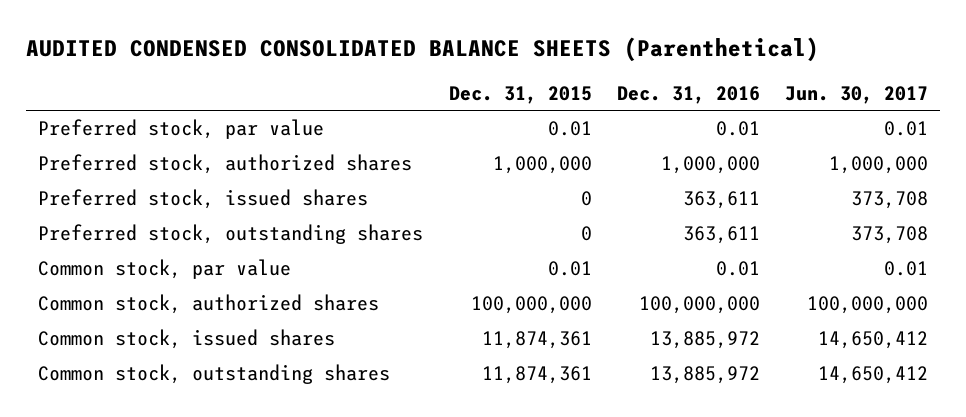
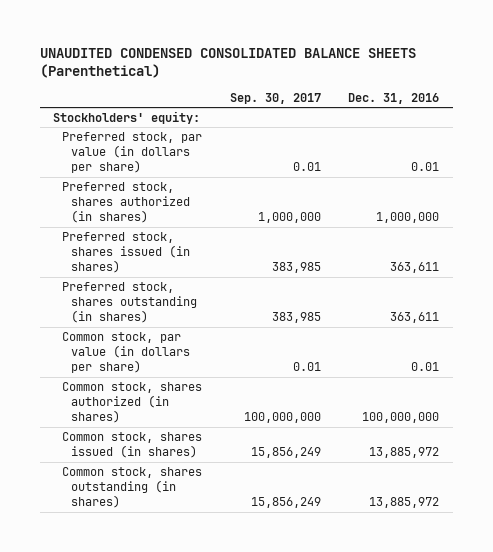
- AUDITED CONDENSED CONSOLIDATED BALANCE SHEETS (Parenthetical)
+ UNAUDITED CONDENSED CONSOLIDATED BALANCE SHEETS (Parenthetical)
- | Dec. 31, 2015 | Dec. 31, 2016 | Jun. 30, 2017
+ | Sep. 30, 2017 | Dec. 31, 2016
- Preferred stock, par value | 0.01 | 0.01 | 0.01
- Preferred stock, authorized shares | 1,000,000 | 1,000,000 | 1,000,000
- Preferred stock, issued shares | 0 | 363,611 | 373,708
- Preferred stock, outstanding shares | 0 | 363,611 | 373,708
- Common stock, par value | 0.01 | 0.01 | 0.01
- Common stock, authorized shares | 100,000,000 | 100,000,000 | 100,000,000
- Common stock, issued shares | 11,874,361 | 13,885,972 | 14,650,412
- Common stock, outstanding shares | 11,874,361 | 13,885,972 | 14,650,412
+ Stockholders' equity:
+ Preferred stock, par value (in dollars per share) | 0.01 | 0.01
+ Preferred stock, shares authorized (in shares) | 1,000,000 | 1,000,000
+ Preferred stock, shares issued (in shares) | 383,985 | 363,611
+ Preferred stock, shares outstanding (in shares) | 383,985 | 363,611
+ Common stock, par value (in dollars per share) | 0.01 | 0.01
+ Common stock, shares authorized (in shares) | 100,000,000 | 100,000,000
+ Common stock, shares issued (in shares) | 15,856,249 | 13,885,972
+ Common stock, shares outstanding (in shares) | 15,856,249 | 13,885,972

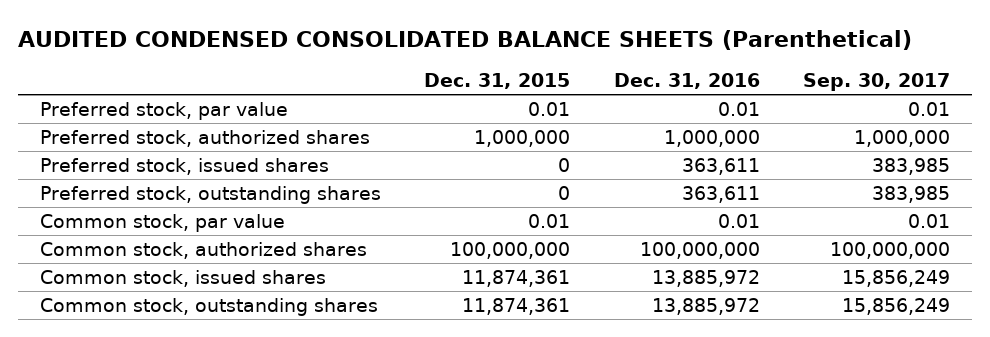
- UNAUDITED CONDENSED CONSOLIDATED BALANCE SHEETS (Parenthetical)
+ AUDITED CONDENSED CONSOLIDATED BALANCE SHEETS (Parenthetical)
- | Sep. 30, 2017 | Dec. 31, 2016
+ | Dec. 31, 2015 | Dec. 31, 2016 | Sep. 30, 2017
- Stockholders' equity:
- Preferred stock, par value (in dollars per share) | 0.01 | 0.01
- Preferred stock, shares authorized (in shares) | 1,000,000 | 1,000,000
- Preferred stock, shares issued (in shares) | 383,985 | 363,611
- Preferred stock, shares outstanding (in shares) | 383,985 | 363,611
- Common stock, par value (in dollars per share) | 0.01 | 0.01
- Common stock, shares authorized (in shares) | 100,000,000 | 100,000,000
- Common stock, shares issued (in shares) | 15,856,249 | 13,885,972
- Common stock, shares outstanding (in shares) | 15,856,249 | 13,885,972
+ Preferred stock, par value | 0.01 | 0.01 | 0.01
+ Preferred stock, authorized shares | 1,000,000 | 1,000,000 | 1,000,000
+ Preferred stock, issued shares | 0 | 363,611 | 383,985
+ Preferred stock, outstanding shares | 0 | 363,611 | 383,985
+ Common stock, par value | 0.01 | 0.01 | 0.01
+ Common stock, authorized shares | 100,000,000 | 100,000,000 | 100,000,000
+ Common stock, issued shares | 11,874,361 | 13,885,972 | 15,856,249
+ Common stock, outstanding shares | 11,874,361 | 13,885,972 | 15,856,249

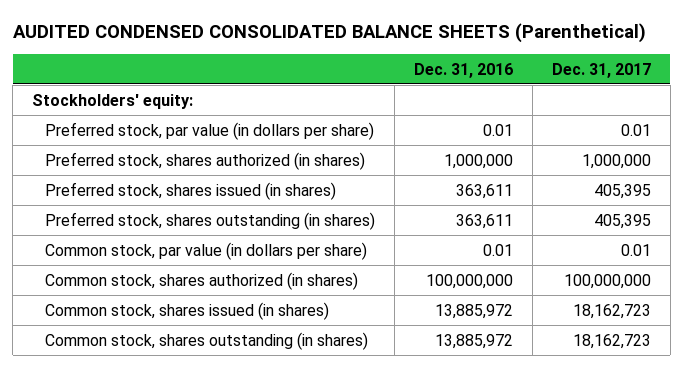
- | Dec. 31, 2015 | Dec. 31, 2016 | Sep. 30, 2017
+ | Dec. 31, 2016 | Dec. 31, 2017
- Preferred stock, par value | 0.01 | 0.01 | 0.01
- Preferred stock, authorized shares | 1,000,000 | 1,000,000 | 1,000,000
- Preferred stock, issued shares | 0 | 363,611 | 383,985
- Preferred stock, outstanding shares | 0 | 363,611 | 383,985
- Common stock, par value | 0.01 | 0.01 | 0.01
- Common stock, authorized shares | 100,000,000 | 100,000,000 | 100,000,000
- Common stock, issued shares | 11,874,361 | 13,885,972 | 15,856,249
- Common stock, outstanding shares | 11,874,361 | 13,885,972 | 15,856,249
+ Stockholders' equity:
+ Preferred stock, par value (in dollars per share) | 0.01 | 0.01
+ Preferred stock, shares authorized (in shares) | 1,000,000 | 1,000,000
+ Preferred stock, shares issued (in shares) | 363,611 | 405,395
+ Preferred stock, shares outstanding (in shares) | 363,611 | 405,395
+ Common stock, par value (in dollars per share) | 0.01 | 0.01
+ Common stock, shares authorized (in shares) | 100,000,000 | 100,000,000
+ Common stock, shares issued (in shares) | 13,885,972 | 18,162,723
+ Common stock, shares outstanding (in shares) | 13,885,972 | 18,162,723

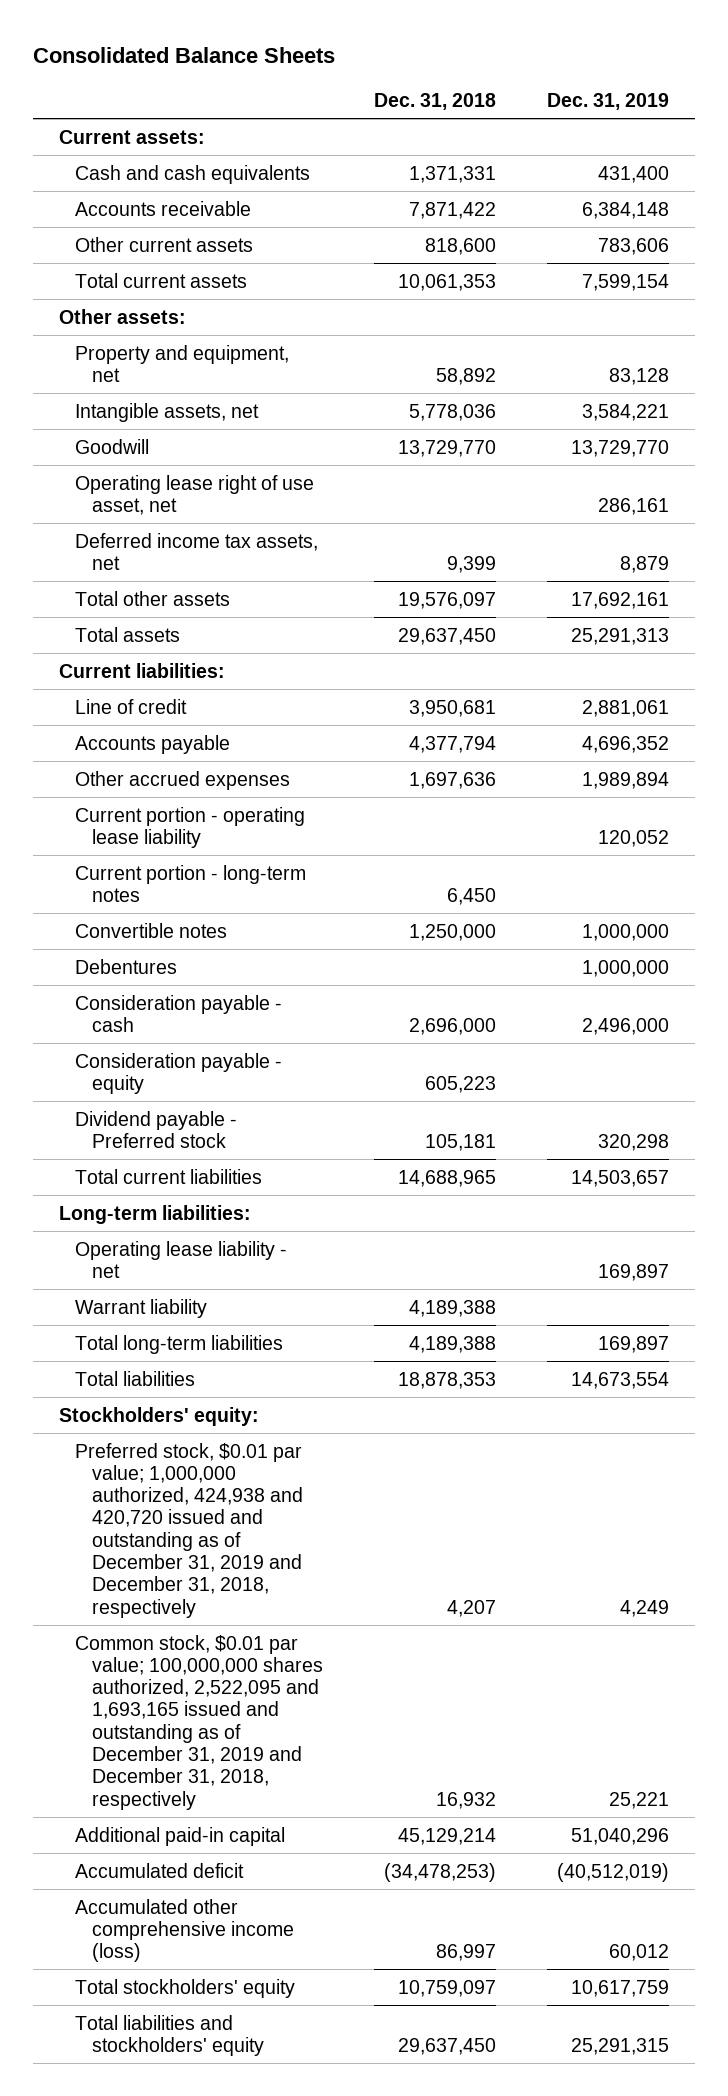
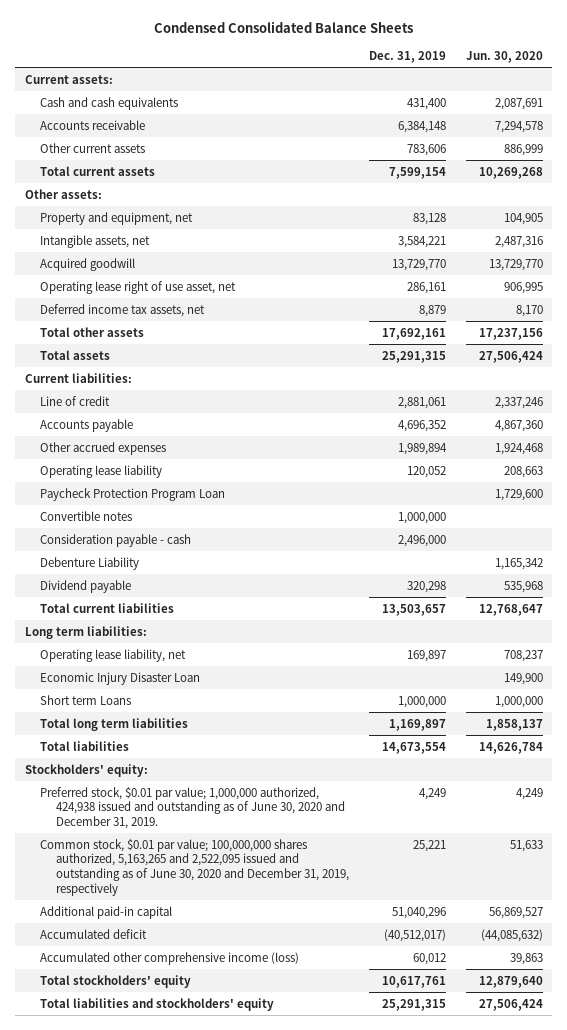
- Consolidated Balance Sheets
+ Condensed Consolidated Balance Sheets
- | Dec. 31, 2018 | Dec. 31, 2019
+ | Dec. 31, 2019 | Jun. 30, 2020
- Goodwill | 13,729,770 | 13,729,770
+ Acquired goodwill | 13,729,770 | 13,729,770
- Total assets | 29,637,450 | 25,291,313
+ Total assets | 25,291,315 | 27,506,424
- Current portion - operating lease liability | | 120,052
- Current portion - long-term notes | 6,450 |
+ Operating lease liability | 120,052 | 208,663
+ Paycheck Protection Program Loan | | 1,729,600
- Debentures | | 1,000,000
- Consideration payable - equity | 605,223 |
- Dividend payable - Preferred stock | 105,181 | 320,298
- Total current liabilities | 14,688,965 | 14,503,657
- Long-term liabilities:
- Operating lease liability - net | | 169,897
- Warrant liability | 4,189,388 |
- Total long-term liabilities | 4,189,388 | 169,897
+ Debenture Liability | | 1,165,342
+ Dividend payable | 320,298 | 535,968
+ Total current liabilities | 13,503,657 | 12,768,647
+ Long term liabilities:
+ Operating lease liability, net | 169,897 | 708,237
+ Economic Injury Disaster Loan | | 149,900
+ Short term Loans | 1,000,000 | 1,000,000
+ Total long term liabilities | 1,169,897 | 1,858,137
- Preferred stock, $0.01 par value; 1,000,000 authorized, 424,938 and 420,720 issued and outstanding as of December 31, 2019 and December 31, 2018, respectively | 4,207 | 4,249
- Common stock, $0.01 par value; 100,000,000 shares authorized, 2,522,095 and 1,693,165 issued and outstanding as of December 31, 2019 and December 31, 2018, respectively | 16,932 | 25,221
+ Preferred stock, $0.01 par value; 1,000,000 authorized, 424,938 issued and outstanding as of June 30, 2020 and December 31, 2019. | 4,249 | 4,249
+ Common stock, $0.01 par value; 100,000,000 shares authorized, 5,163,265 and 2,522,095 issued and outstanding as of June 30, 2020 and December 31, 2019, respectively | 25,221 | 51,633
- Accumulated deficit | (34,478,253) | (40,512,019)
+ Accumulated deficit | (40,512,017) | (44,085,632)
- Total stockholders' equity | 10,759,097 | 10,617,759
+ Total stockholders' equity | 10,617,761 | 12,879,640

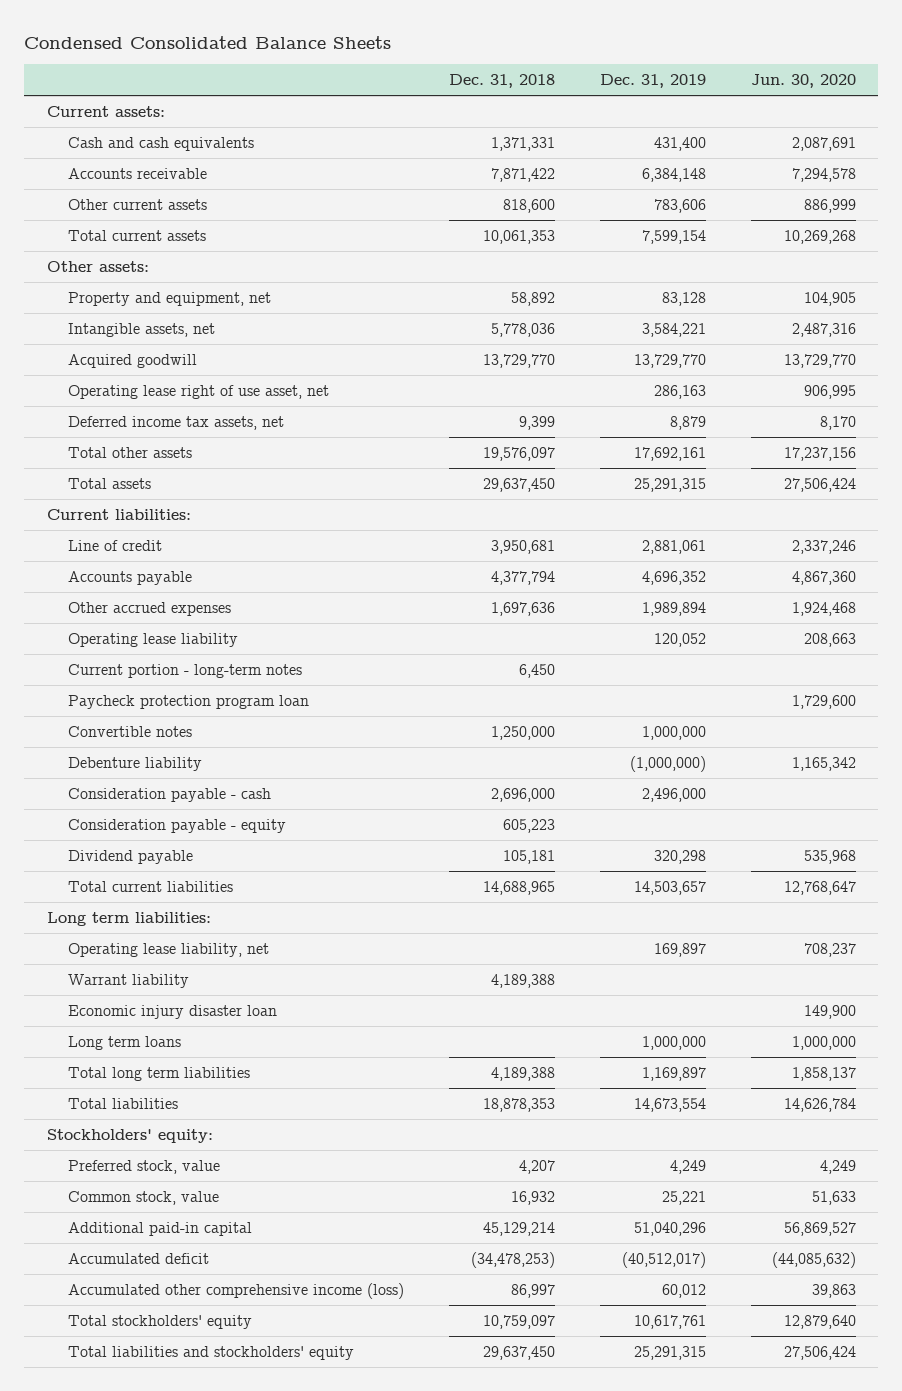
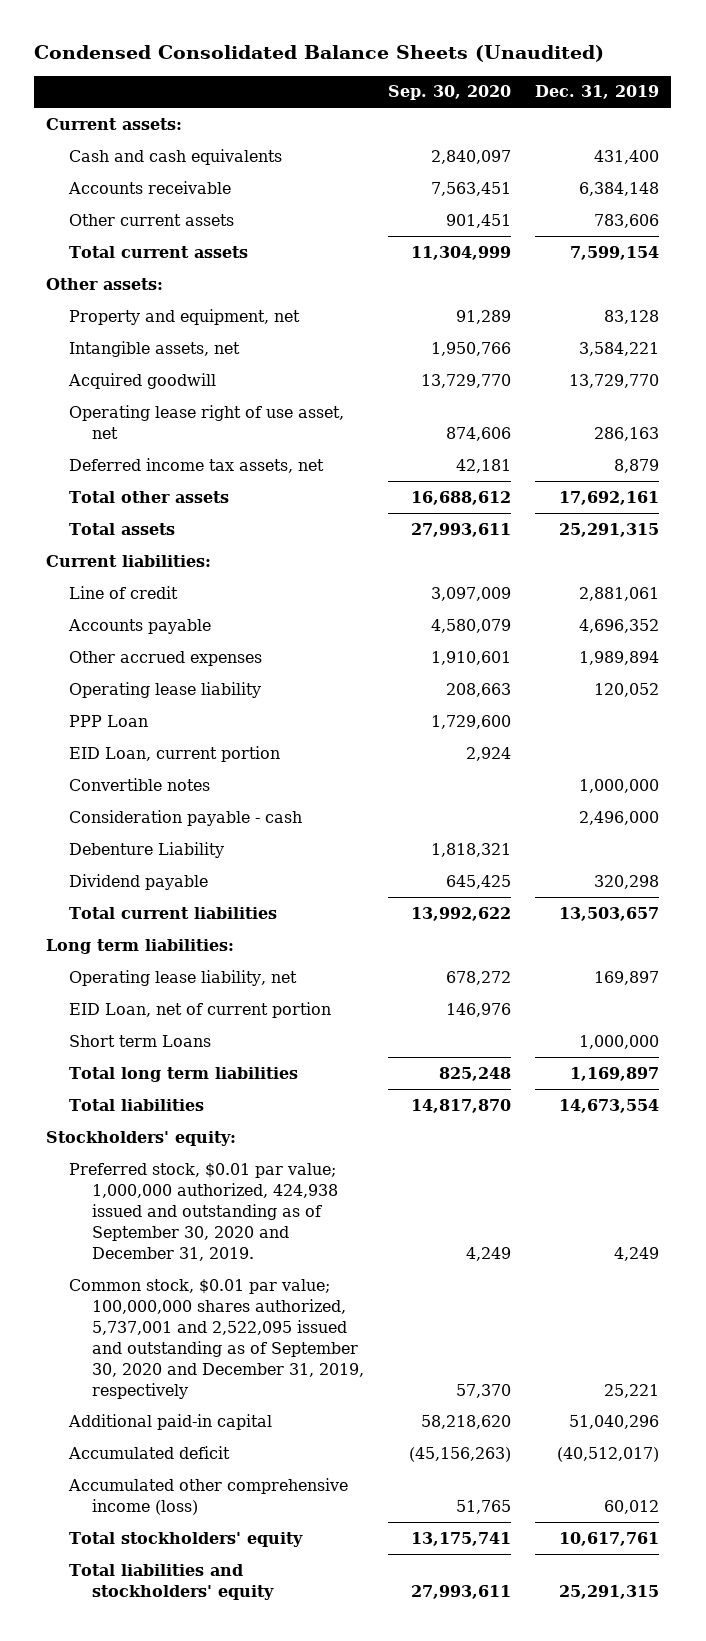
- Condensed Consolidated Balance Sheets
+ Condensed Consolidated Balance Sheets (Unaudited)
- | Dec. 31, 2018 | Dec. 31, 2019 | Jun. 30, 2020
+ | Sep. 30, 2020 | Dec. 31, 2019
- Current portion - long-term notes | 6,450 | |
- Paycheck protection program loan | | | 1,729,600
+ PPP Loan | 1,729,600 |
+ EID Loan, current portion | 2,924 |
- Debenture liability | | (1,000,000) | 1,165,342
- Consideration payable - equity | 605,223 | |
+ Debenture Liability | 1,818,321 |
- Total current liabilities | 14,688,965 | 14,503,657 | 12,768,647
+ Total current liabilities | 13,992,622 | 13,503,657
- Warrant liability | 4,189,388 | |
- Economic injury disaster loan | | | 149,900
- Long term loans | | 1,000,000 | 1,000,000
+ EID Loan, net of current portion | 146,976 |
+ Short term Loans | | 1,000,000
- Preferred stock, value | 4,207 | 4,249 | 4,249
- Common stock, value | 16,932 | 25,221 | 51,633
+ Preferred stock, $0.01 par value; 1,000,000 authorized, 424,938 issued and outstanding as of September 30, 2020 and December 31, 2019. | 4,249 | 4,249
+ Common stock, $0.01 par value; 100,000,000 shares authorized, 5,737,001 and 2,522,095 issued and outstanding as of September 30, 2020 and December 31, 2019, respectively | 57,370 | 25,221

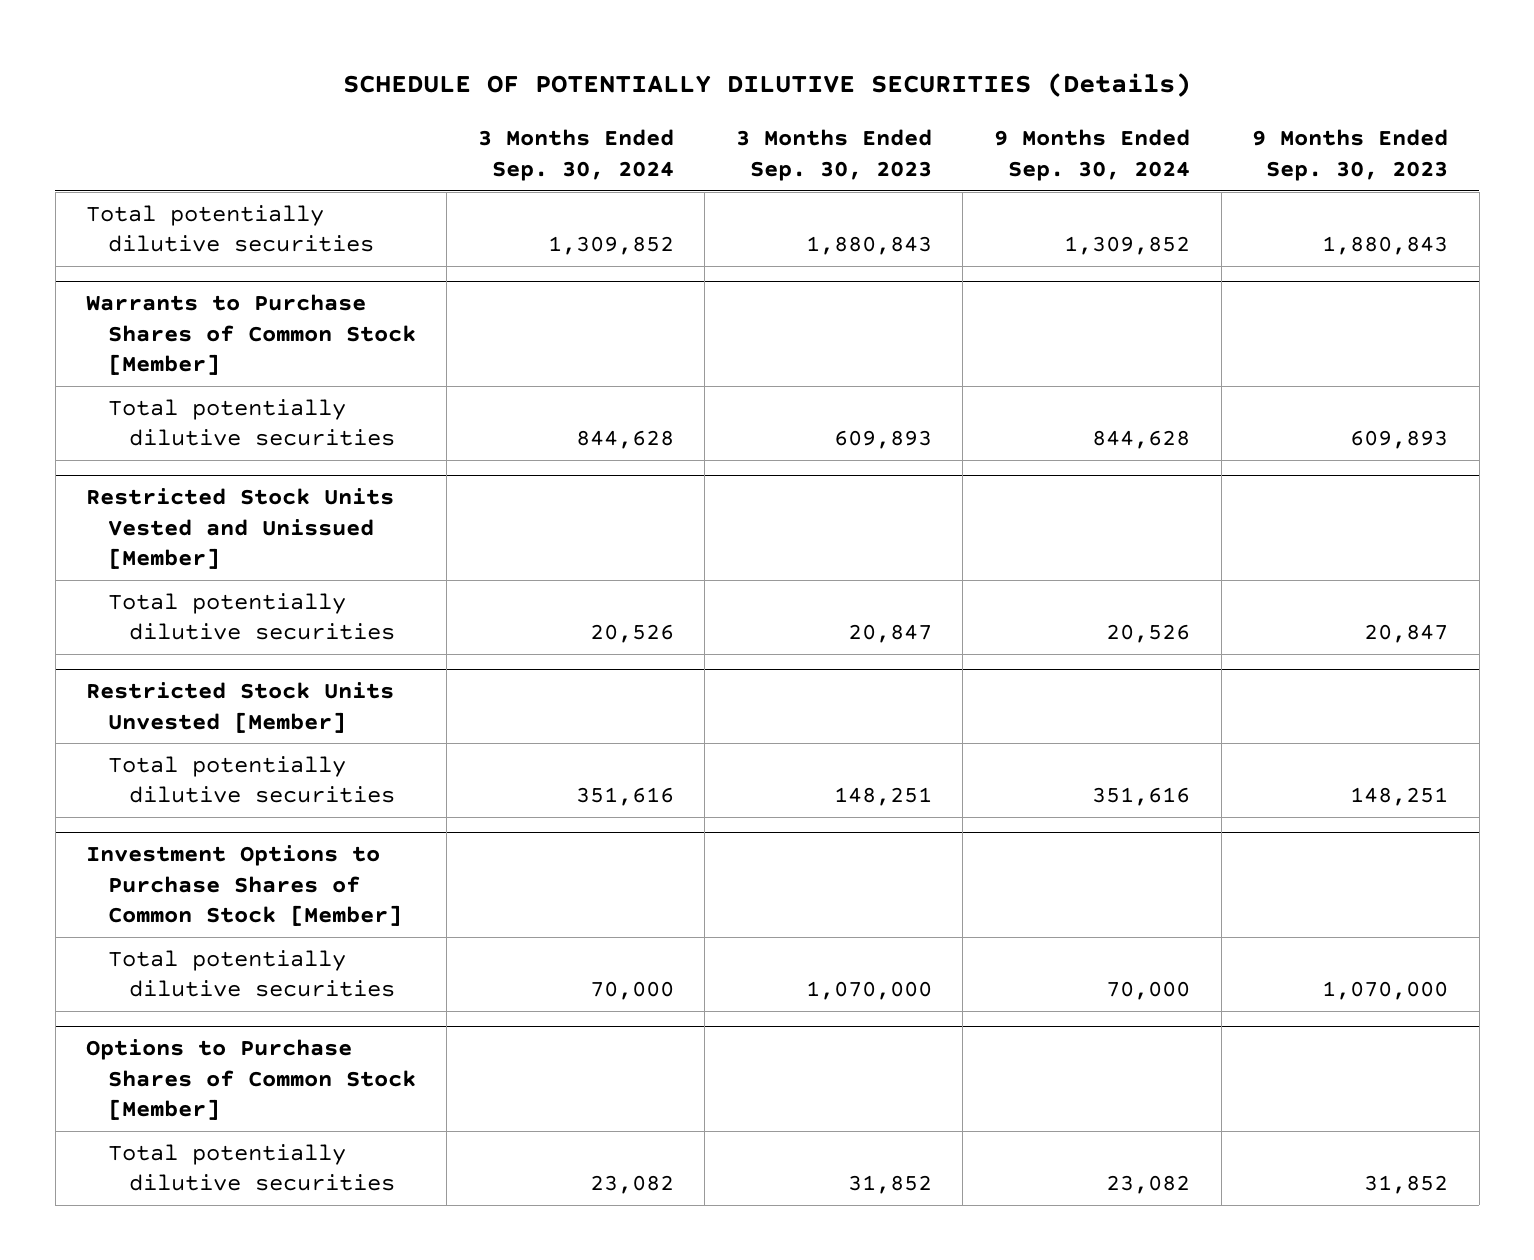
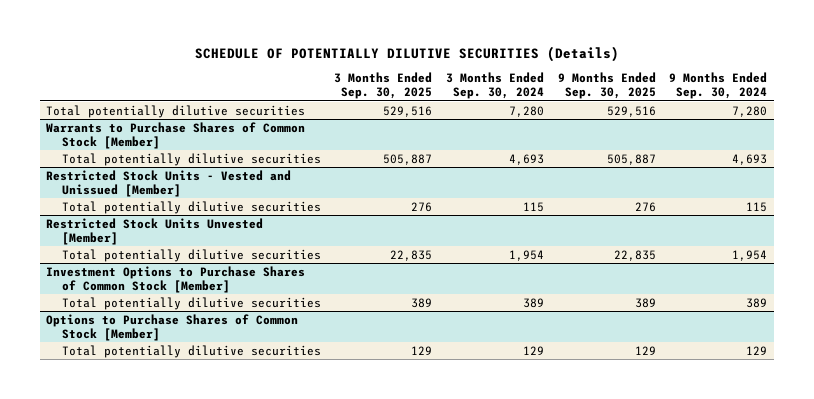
- | 3 Months Ended Sep. 30, 2024 | 3 Months Ended Sep. 30, 2023 | 9 Months Ended Sep. 30, 2024 | 9 Months Ended Sep. 30, 2023
+ | 3 Months Ended Sep. 30, 2025 | 3 Months Ended Sep. 30, 2024 | 9 Months Ended Sep. 30, 2025 | 9 Months Ended Sep. 30, 2024
- Total potentially dilutive securities | 1,309,852 | 1,880,843 | 1,309,852 | 1,880,843
+ Total potentially dilutive securities | 529,516 | 7,280 | 529,516 | 7,280
@ Warrants to Purchase Shares of Common Stock [Member]
- Total potentially dilutive securities | 844,628 | 609,893 | 844,628 | 609,893
- Restricted Stock Units Vested and Unissued [Member]
- Total potentially dilutive securities | 20,526 | 20,847 | 20,526 | 20,847
@ Warrants to Purchase Shares of Common Stock [Member]
+ Total potentially dilutive securities | 505,887 | 4,693 | 505,887 | 4,693
+ Restricted Stock Units - Vested and Unissued [Member]
+ Total potentially dilutive securities | 276 | 115 | 276 | 115
@ Restricted Stock Units Unvested [Member]
- Total potentially dilutive securities | 351,616 | 148,251 | 351,616 | 148,251
+ Total potentially dilutive securities | 22,835 | 1,954 | 22,835 | 1,954
@ Investment Options to Purchase Shares of Common Stock [Member]
- Total potentially dilutive securities | 70,000 | 1,070,000 | 70,000 | 1,070,000
+ Total potentially dilutive securities | 389 | 389 | 389 | 389
@ Options to Purchase Shares of Common Stock [Member]
- Total potentially dilutive securities | 23,082 | 31,852 | 23,082 | 31,852
+ Total potentially dilutive securities | 129 | 129 | 129 | 129

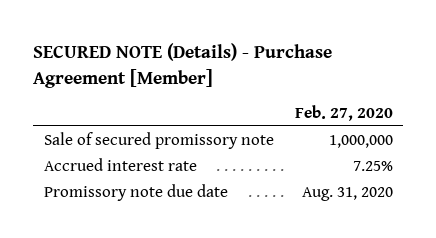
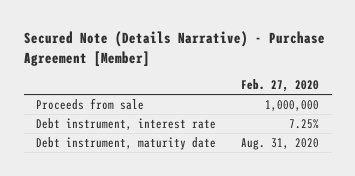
- SECURED NOTE (Details) - Purchase Agreement [Member]
+ Secured Note (Details Narrative) - Purchase Agreement [Member]
- Sale of secured promissory note | 1,000,000
- Accrued interest rate | 7.25%
- Promissory note due date | Aug. 31, 2020
+ Proceeds from sale | 1,000,000
+ Debt instrument, interest rate | 7.25%
+ Debt instrument, maturity date | Aug. 31, 2020

